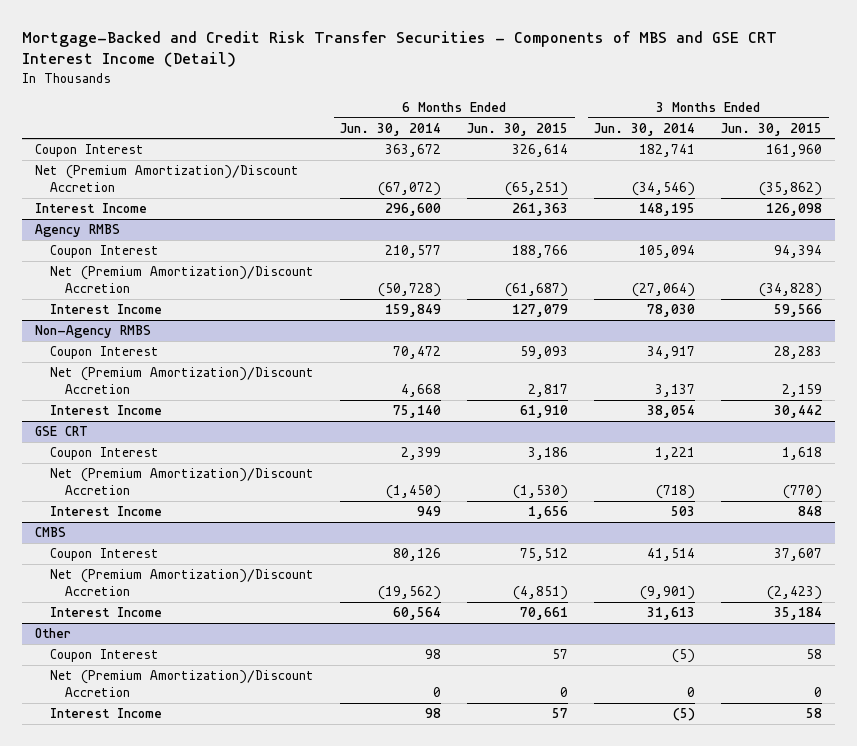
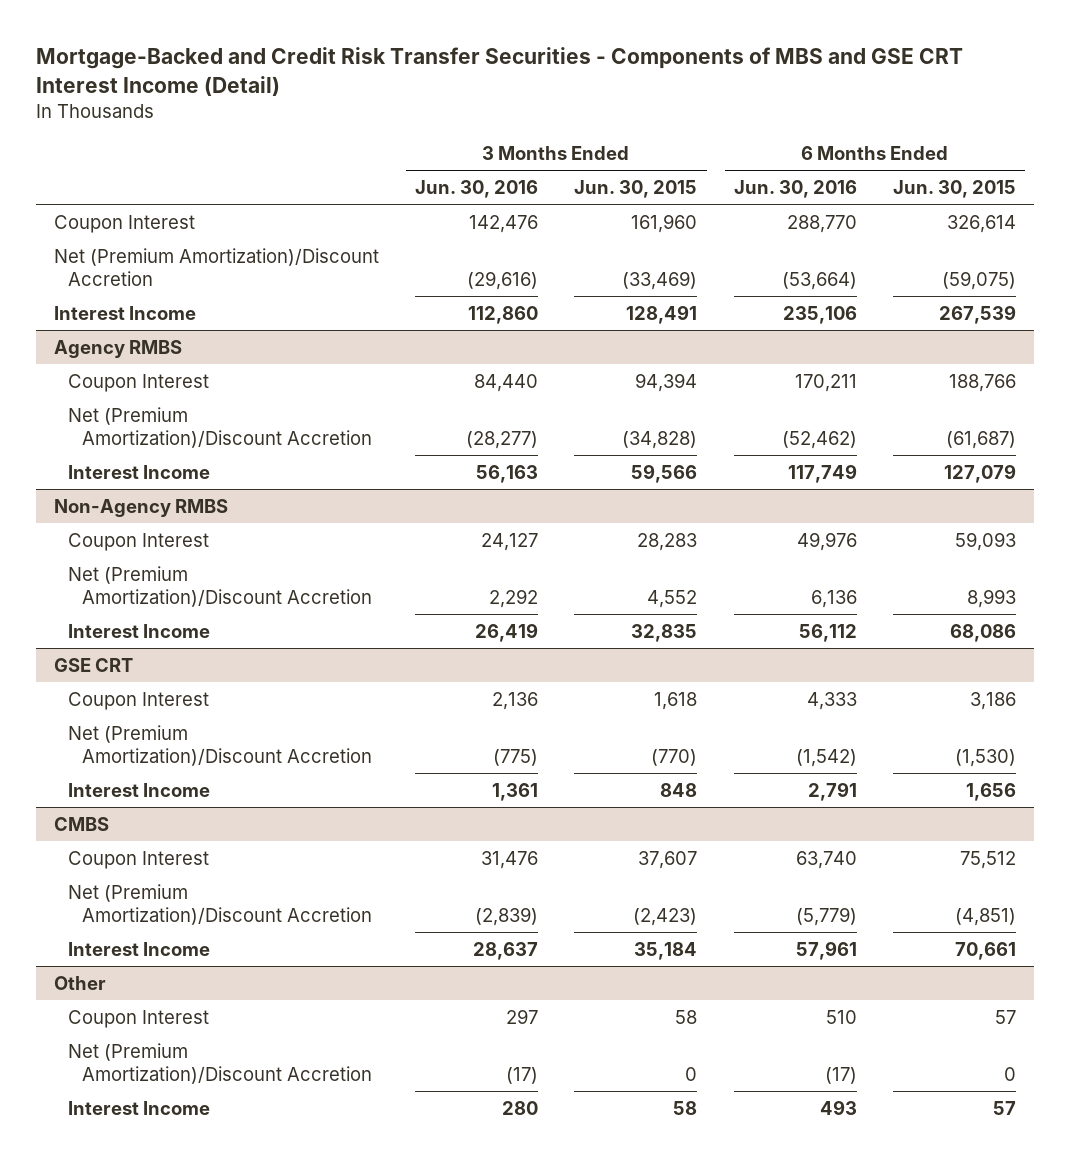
- | 6 Months Ended Jun. 30, 2014 | 6 Months Ended Jun. 30, 2015 | 3 Months Ended Jun. 30, 2014 | 3 Months Ended Jun. 30, 2015
+ | 3 Months Ended Jun. 30, 2016 | 3 Months Ended Jun. 30, 2015 | 6 Months Ended Jun. 30, 2016 | 6 Months Ended Jun. 30, 2015
- Net (Premium Amortization)/Discount Accretion | (67,072) | (65,251) | (34,546) | (35,862)
- Interest Income | 296,600 | 261,363 | 148,195 | 126,098
+ Net (Premium Amortization)/Discount Accretion | (29,616) | (33,469) | (53,664) | (59,075)
+ Interest Income | 112,860 | 128,491 | 235,106 | 267,539
@ Non-Agency RMBS
- Net (Premium Amortization)/Discount Accretion | 4,668 | 2,817 | 3,137 | 2,159
- Interest Income | 75,140 | 61,910 | 38,054 | 30,442
+ Net (Premium Amortization)/Discount Accretion | 2,292 | 4,552 | 6,136 | 8,993
+ Interest Income | 26,419 | 32,835 | 56,112 | 68,086

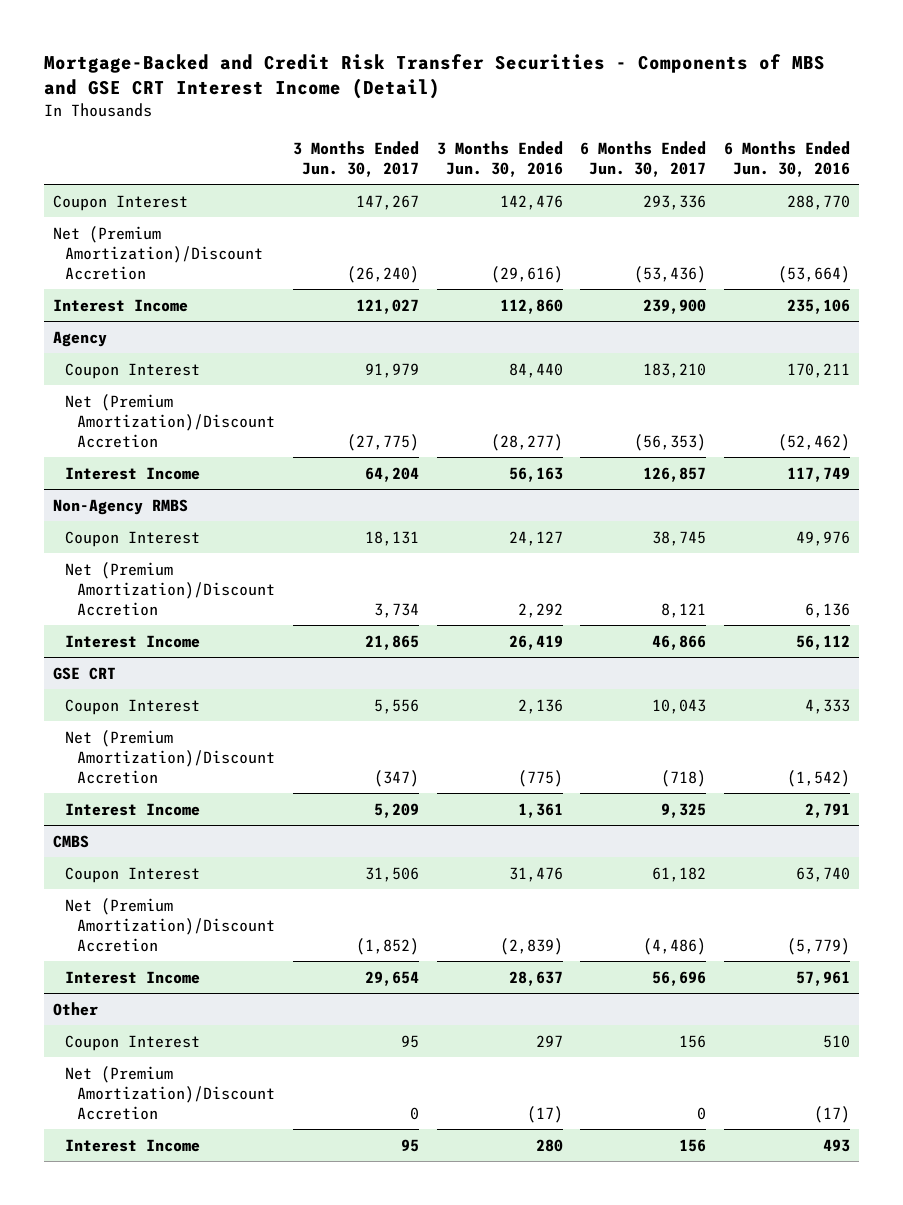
- | 3 Months Ended Jun. 30, 2016 | 3 Months Ended Jun. 30, 2015 | 6 Months Ended Jun. 30, 2016 | 6 Months Ended Jun. 30, 2015
+ | 3 Months Ended Jun. 30, 2017 | 3 Months Ended Jun. 30, 2016 | 6 Months Ended Jun. 30, 2017 | 6 Months Ended Jun. 30, 2016
- Agency RMBS
+ Agency

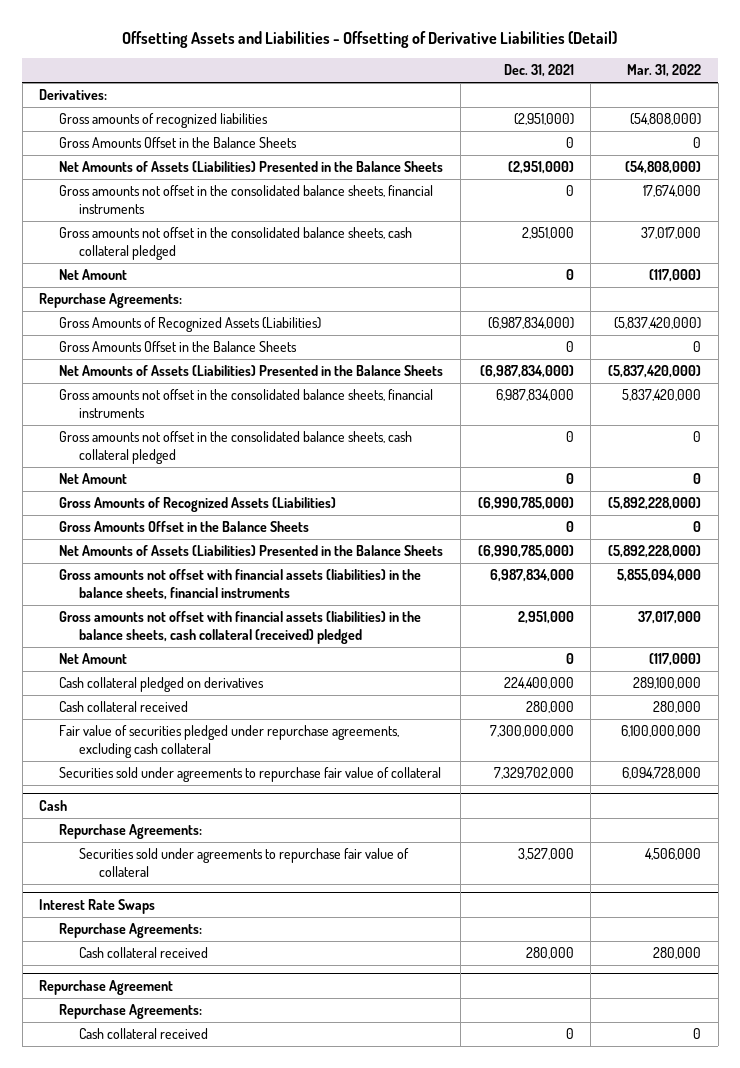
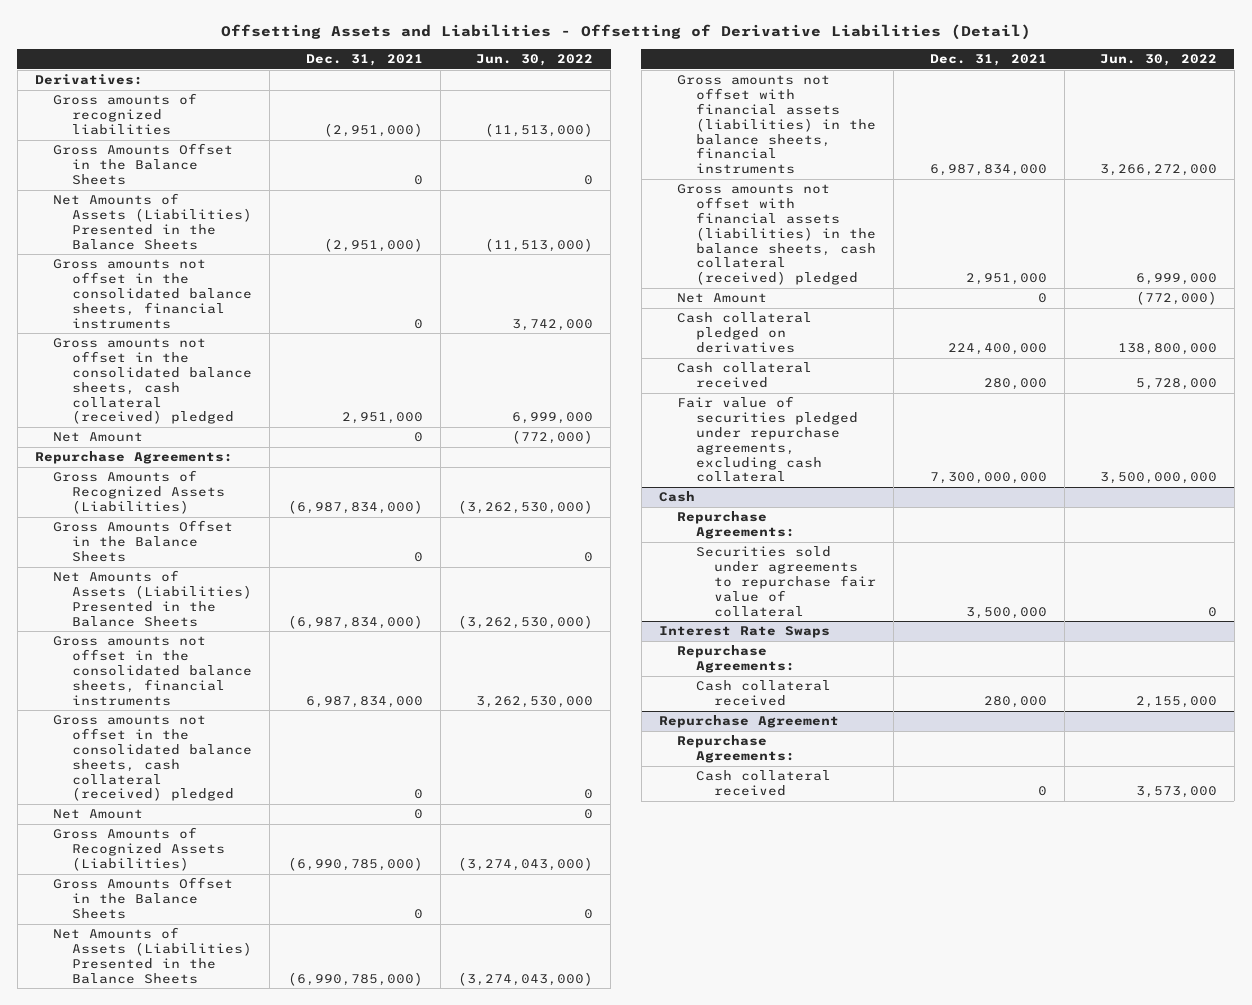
- | Dec. 31, 2021 | Mar. 31, 2022
+ | Dec. 31, 2021 | Jun. 30, 2022
- Gross amounts not offset in the consolidated balance sheets, cash collateral pledged | 2,951,000 | 37,017,000
+ Gross amounts not offset in the consolidated balance sheets, cash collateral (received) pledged | 2,951,000 | 6,999,000
- Gross amounts not offset in the consolidated balance sheets, cash collateral pledged | 0 | 0
+ Gross amounts not offset in the consolidated balance sheets, cash collateral (received) pledged | 0 | 0
- Securities sold under agreements to repurchase fair value of collateral | 7,329,702,000 | 6,094,728,000
@ Cash
- Securities sold under agreements to repurchase fair value of collateral | 3,527,000 | 4,506,000
+ Securities sold under agreements to repurchase fair value of collateral | 3,500,000 | 0

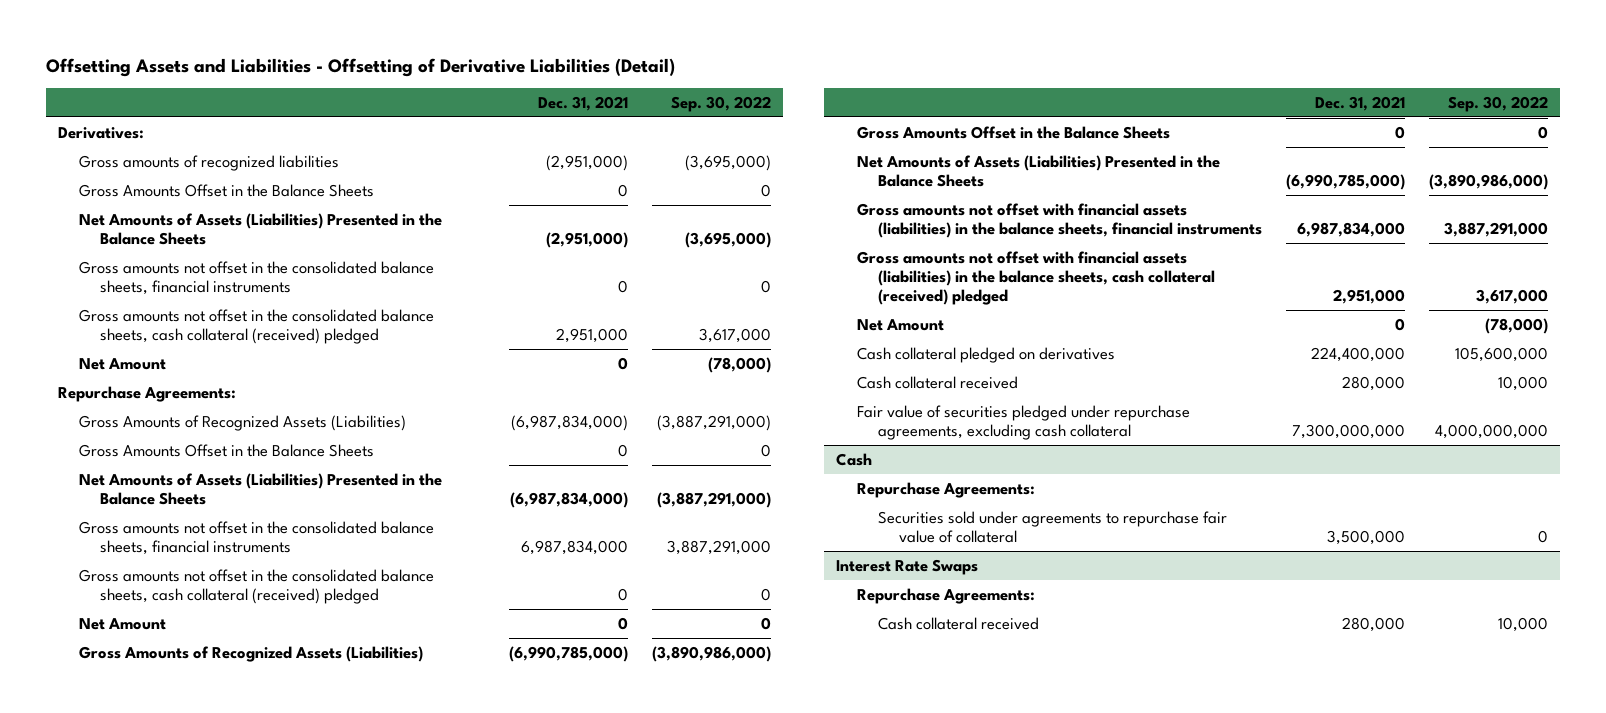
- | Dec. 31, 2021 | Jun. 30, 2022
+ | Dec. 31, 2021 | Sep. 30, 2022
- Repurchase Agreement
- Repurchase Agreements:
- Cash collateral received | 0 | 3,573,000

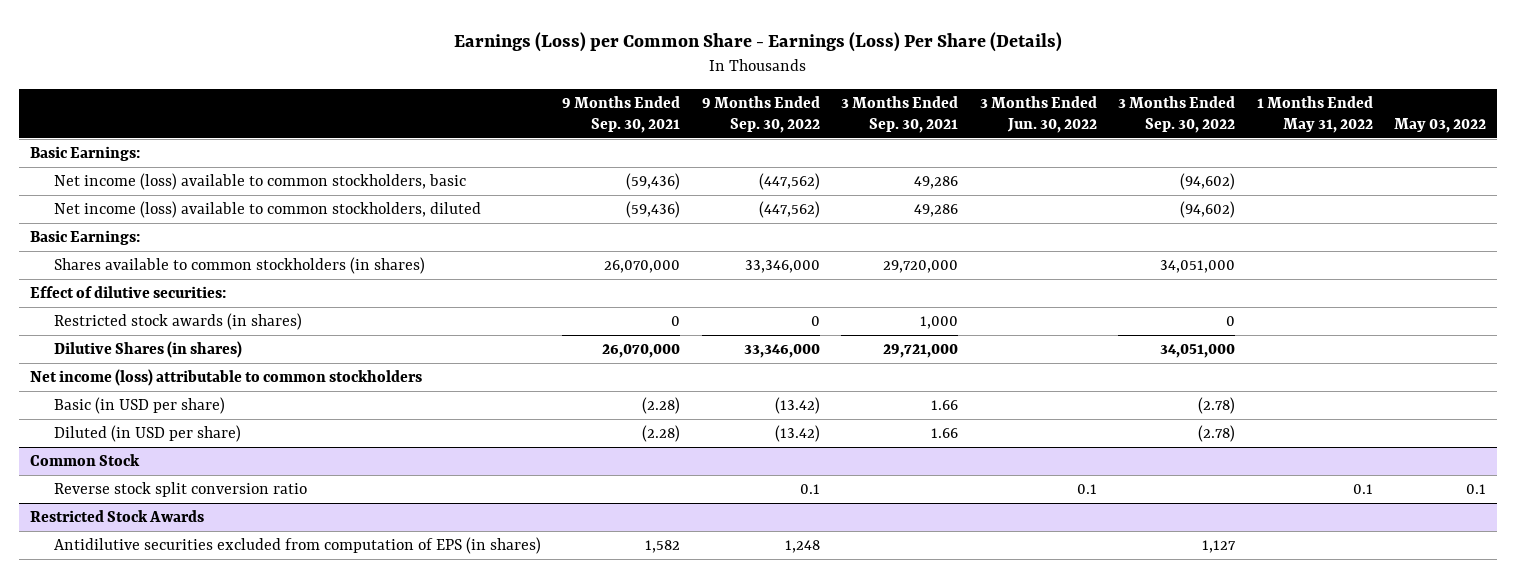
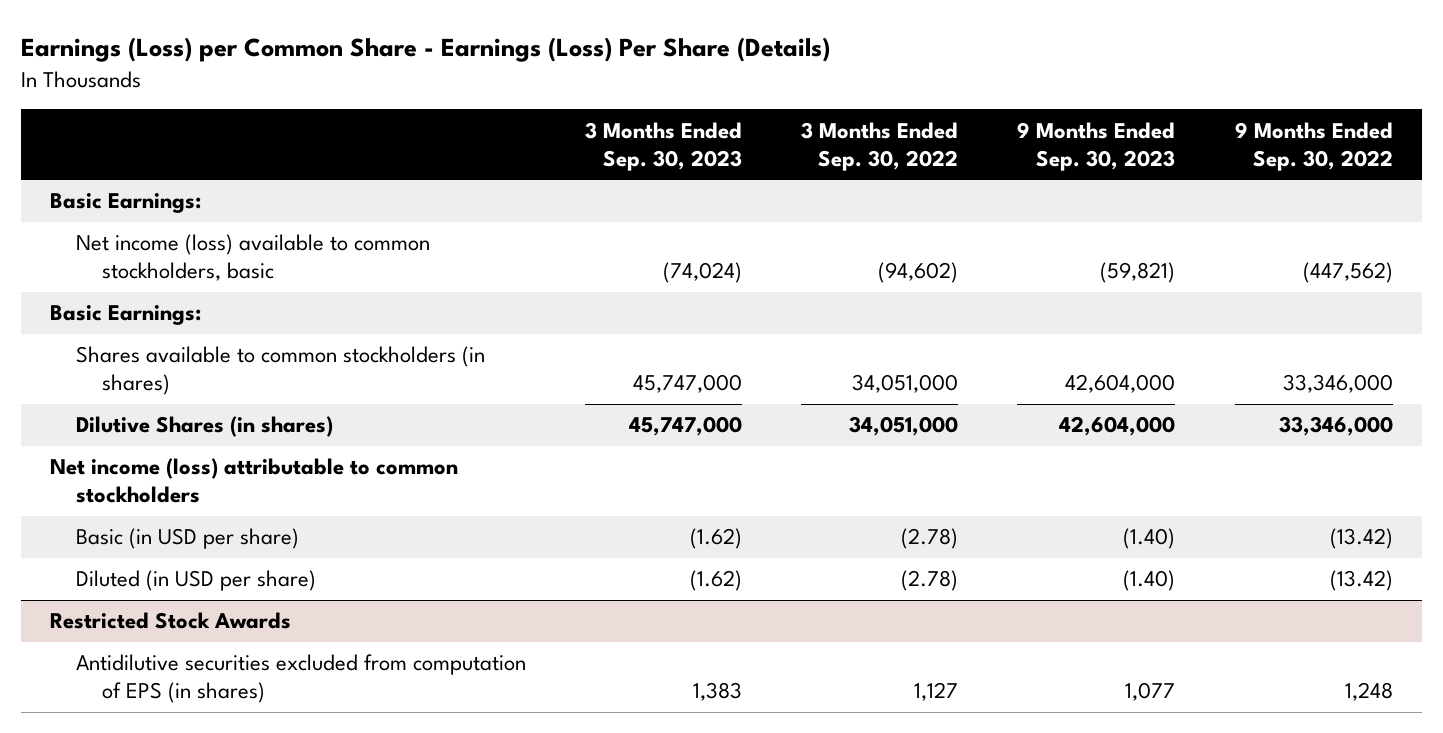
- | 9 Months Ended Sep. 30, 2021 | 9 Months Ended Sep. 30, 2022 | 3 Months Ended Sep. 30, 2021 | 3 Months Ended Jun. 30, 2022 | 3 Months Ended Sep. 30, 2022 | 1 Months Ended May 31, 2022 | May 03, 2022
+ | 3 Months Ended Sep. 30, 2023 | 3 Months Ended Sep. 30, 2022 | 9 Months Ended Sep. 30, 2023 | 9 Months Ended Sep. 30, 2022
- Net income (loss) available to common stockholders, diluted | (59,436) | (447,562) | 49,286 | | (94,602) | |
- Effect of dilutive securities:
- Restricted stock awards (in shares) | 0 | 0 | 1,000 | | 0 | |
- Common Stock
- Reverse stock split conversion ratio | | 0.1 | | 0.1 | | 0.1 | 0.1

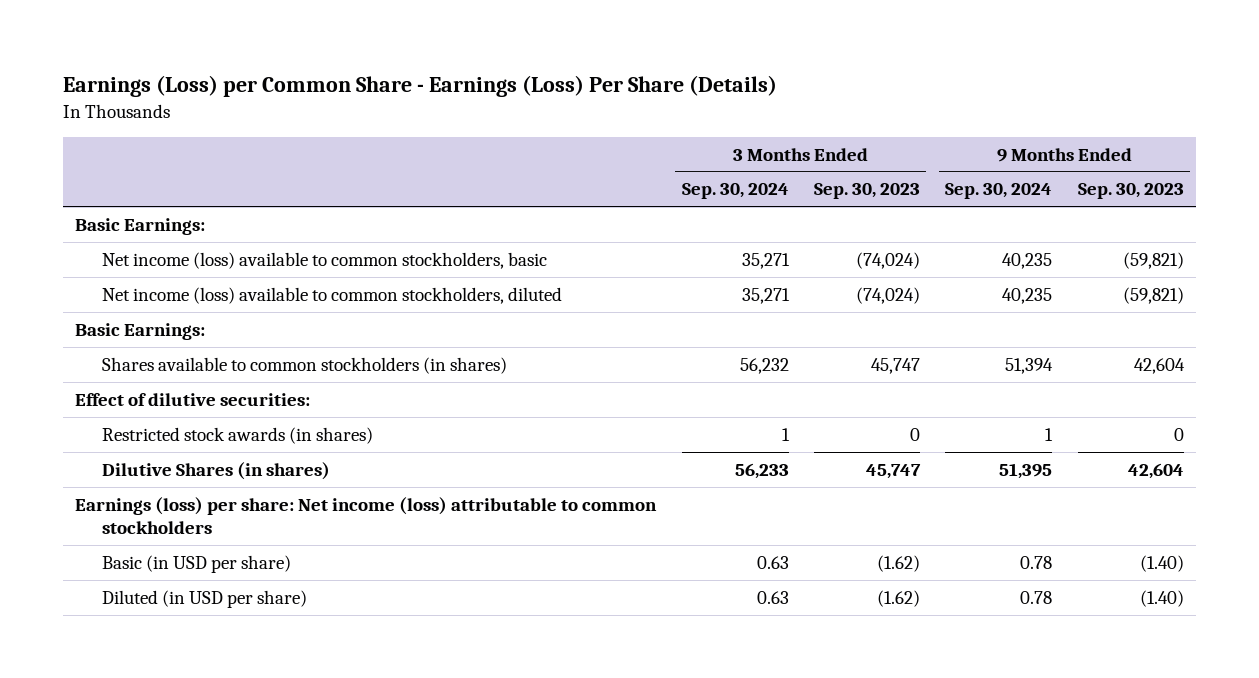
- | 3 Months Ended Sep. 30, 2023 | 3 Months Ended Sep. 30, 2022 | 9 Months Ended Sep. 30, 2023 | 9 Months Ended Sep. 30, 2022
+ | 3 Months Ended Sep. 30, 2024 | 3 Months Ended Sep. 30, 2023 | 9 Months Ended Sep. 30, 2024 | 9 Months Ended Sep. 30, 2023
+ Net income (loss) available to common stockholders, diluted | 35,271 | (74,024) | 40,235 | (59,821)
- Shares available to common stockholders (in shares) | 45,747,000 | 34,051,000 | 42,604,000 | 33,346,000
- Dilutive Shares (in shares) | 45,747,000 | 34,051,000 | 42,604,000 | 33,346,000
- Net income (loss) attributable to common stockholders
+ Shares available to common stockholders (in shares) | 56,232 | 45,747 | 51,394 | 42,604
+ Effect of dilutive securities:
+ Restricted stock awards (in shares) | 1 | 0 | 1 | 0
+ Dilutive Shares (in shares) | 56,233 | 45,747 | 51,395 | 42,604
+ Earnings (loss) per share: Net income (loss) attributable to common stockholders
- Restricted Stock Awards
- Antidilutive securities excluded from computation of EPS (in shares) | 1,383 | 1,127 | 1,077 | 1,248

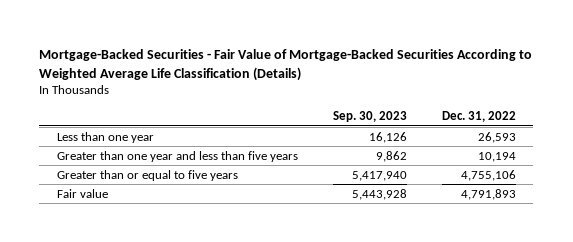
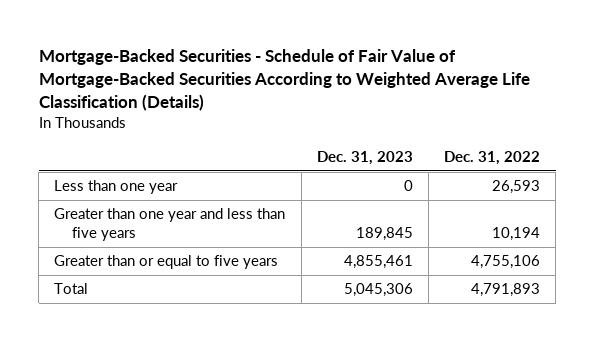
- Mortgage-Backed Securities - Fair Value of Mortgage-Backed Securities According to Weighted Average Life Classification (Details)
+ Mortgage-Backed Securities - Schedule of Fair Value of Mortgage-Backed Securities According to Weighted Average Life Classification (Details)
- | Sep. 30, 2023 | Dec. 31, 2022
+ | Dec. 31, 2023 | Dec. 31, 2022
- Fair value | 5,443,928 | 4,791,893
+ Total | 5,045,306 | 4,791,893

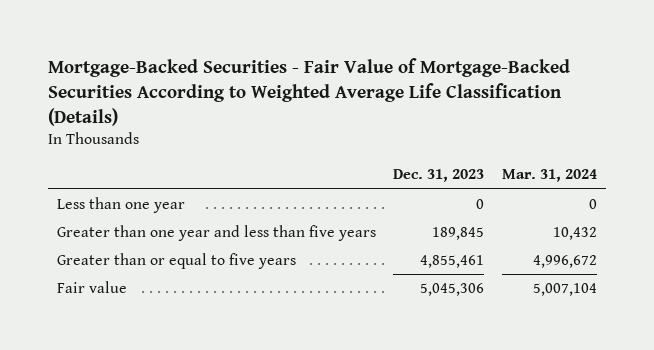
- Mortgage-Backed Securities - Schedule of Fair Value of Mortgage-Backed Securities According to Weighted Average Life Classification (Details)
+ Mortgage-Backed Securities - Fair Value of Mortgage-Backed Securities According to Weighted Average Life Classification (Details)
- | Dec. 31, 2023 | Dec. 31, 2022
+ | Dec. 31, 2023 | Mar. 31, 2024
- Total | 5,045,306 | 4,791,893
+ Fair value | 5,045,306 | 5,007,104

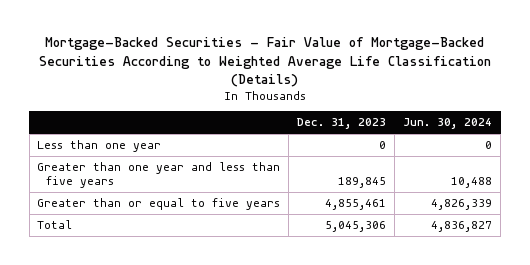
- | Dec. 31, 2023 | Mar. 31, 2024
+ | Dec. 31, 2023 | Jun. 30, 2024
- Fair value | 5,045,306 | 5,007,104
+ Total | 5,045,306 | 4,836,827

